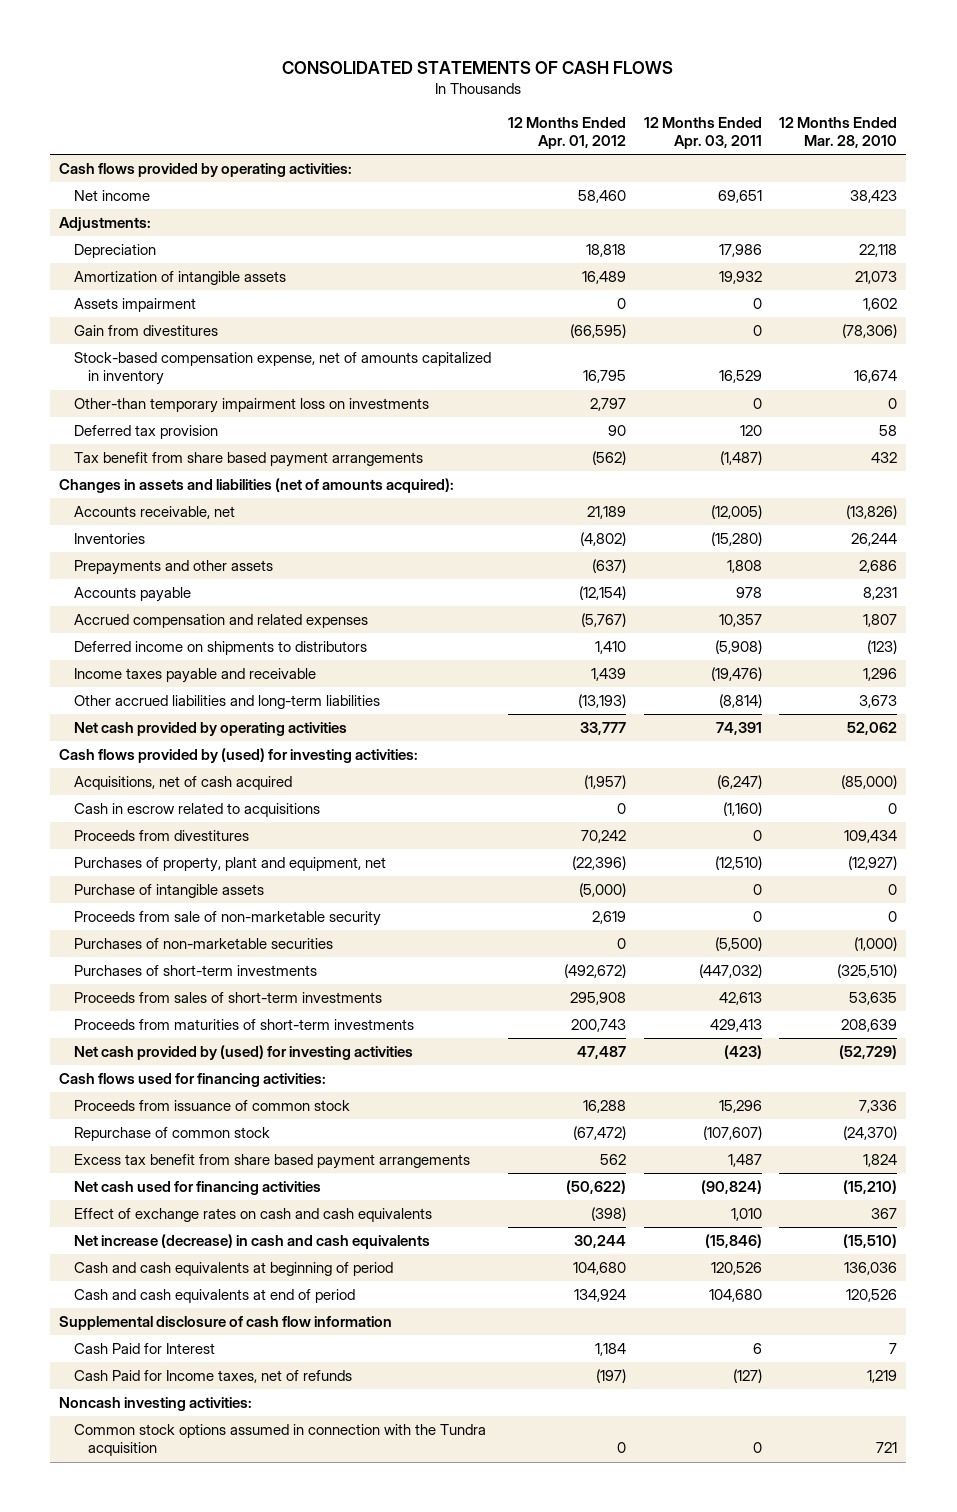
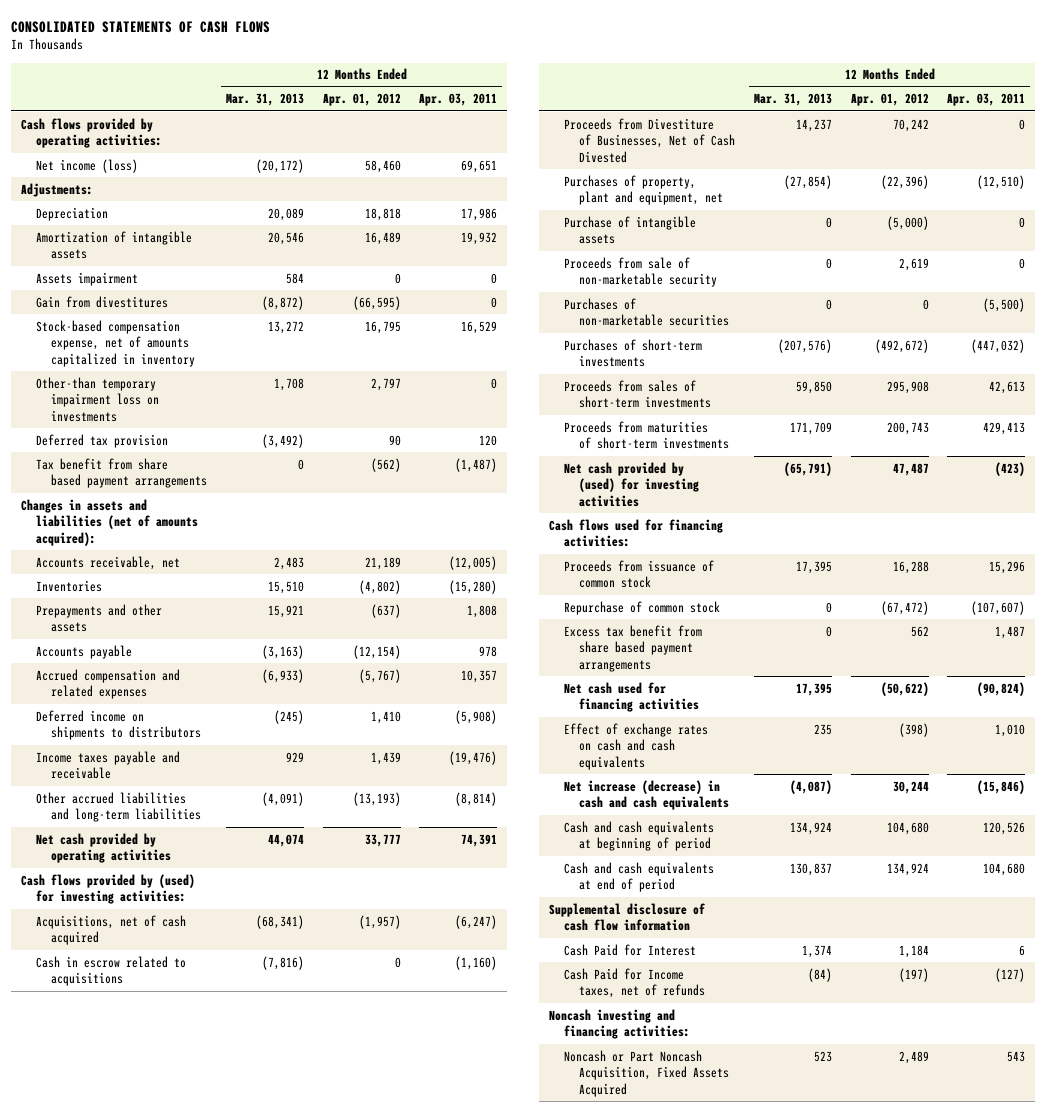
- | 12 Months Ended Apr. 01, 2012 | 12 Months Ended Apr. 03, 2011 | 12 Months Ended Mar. 28, 2010
+ | 12 Months Ended Mar. 31, 2013 | 12 Months Ended Apr. 01, 2012 | 12 Months Ended Apr. 03, 2011
- Net income | 58,460 | 69,651 | 38,423
+ Net income (loss) | (20,172) | 58,460 | 69,651
- Proceeds from divestitures | 70,242 | 0 | 109,434
+ Proceeds from Divestiture of Businesses, Net of Cash Divested | 14,237 | 70,242 | 0
- Noncash investing activities:
- Common stock options assumed in connection with the Tundra acquisition | 0 | 0 | 721
+ Noncash investing and financing activities:
+ Noncash or Part Noncash Acquisition, Fixed Assets Acquired | 523 | 2,489 | 543

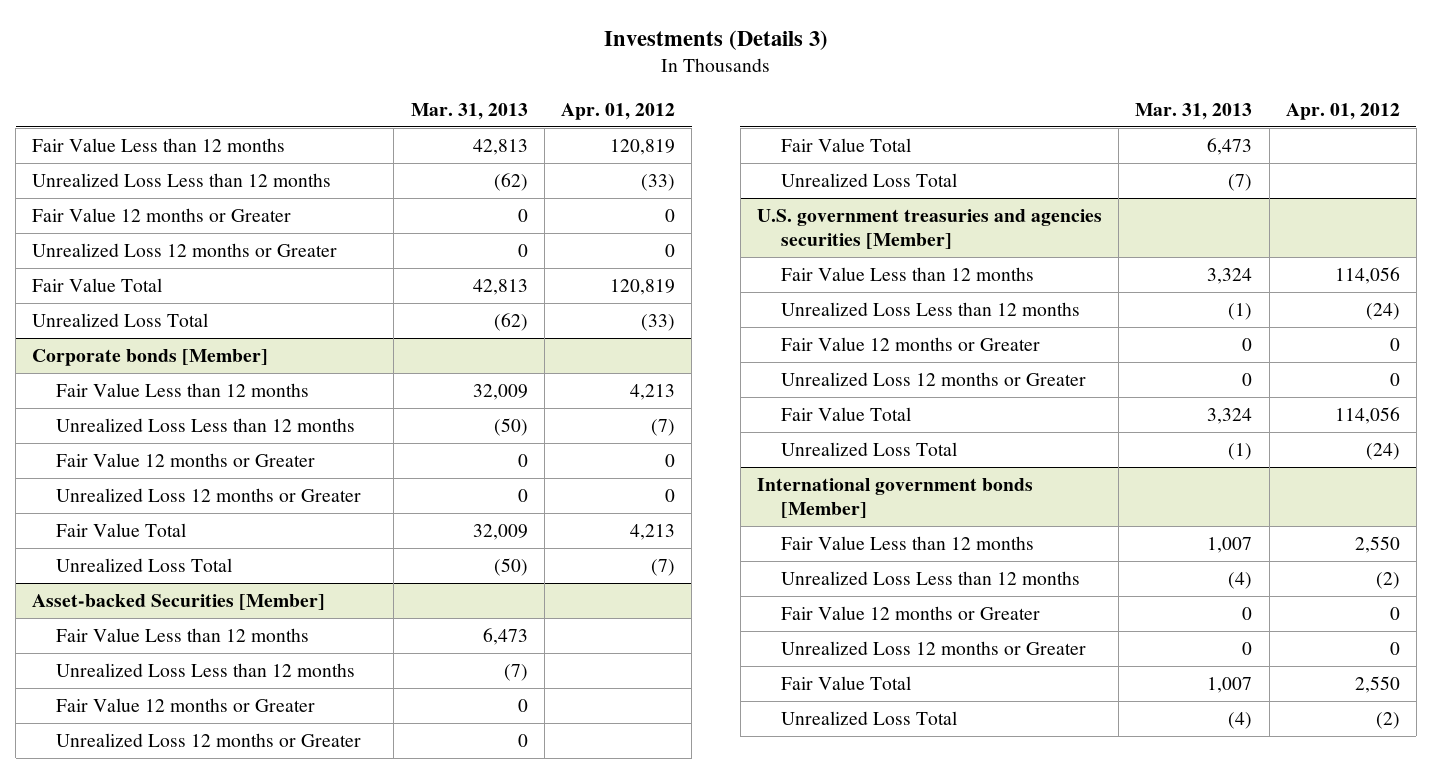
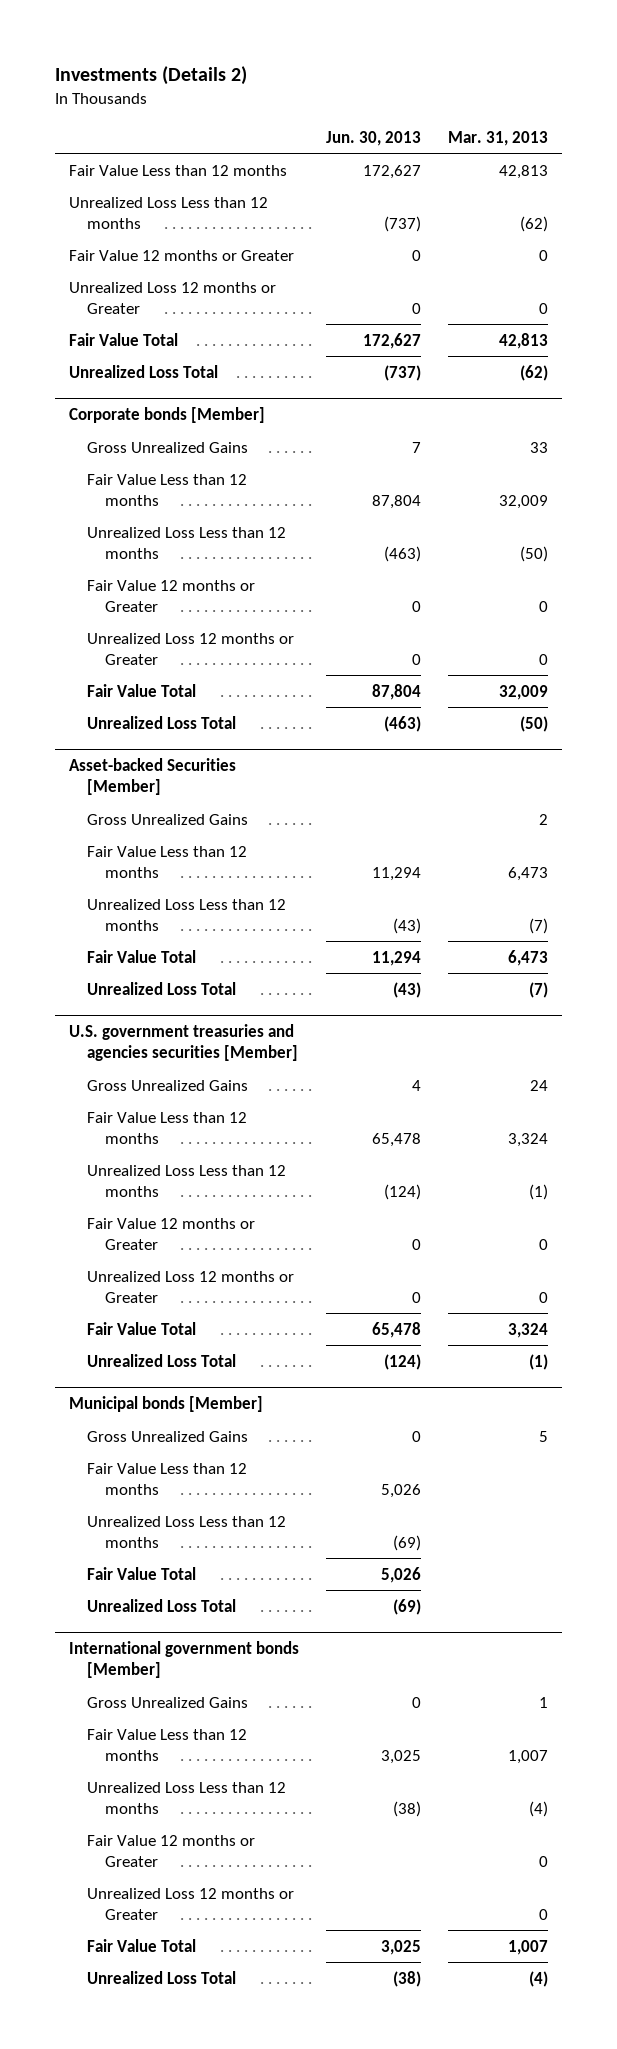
- Investments (Details 3)
+ Investments (Details 2)
- | Mar. 31, 2013 | Apr. 01, 2012
+ | Jun. 30, 2013 | Mar. 31, 2013
@ Corporate bonds [Member]
+ Gross Unrealized Gains | 7 | 33
@ Asset-backed Securities [Member]
+ Gross Unrealized Gains | | 2
- Fair Value 12 months or Greater | 0 |
- Unrealized Loss 12 months or Greater | 0 |
@ U.S. government treasuries and agencies securities [Member]
+ Gross Unrealized Gains | 4 | 24
+ Municipal bonds [Member]
+ Gross Unrealized Gains | 0 | 5
+ Fair Value Less than 12 months | 5,026 |
+ Unrealized Loss Less than 12 months | (69) |
+ Fair Value Total | 5,026 |
+ Unrealized Loss Total | (69) |
@ International government bonds [Member]
+ Gross Unrealized Gains | 0 | 1

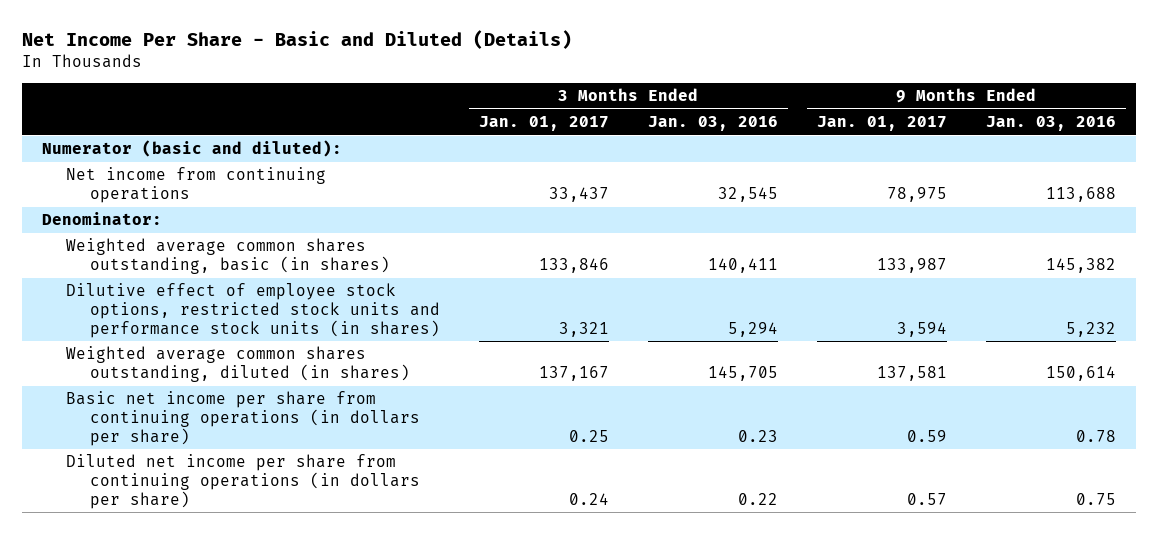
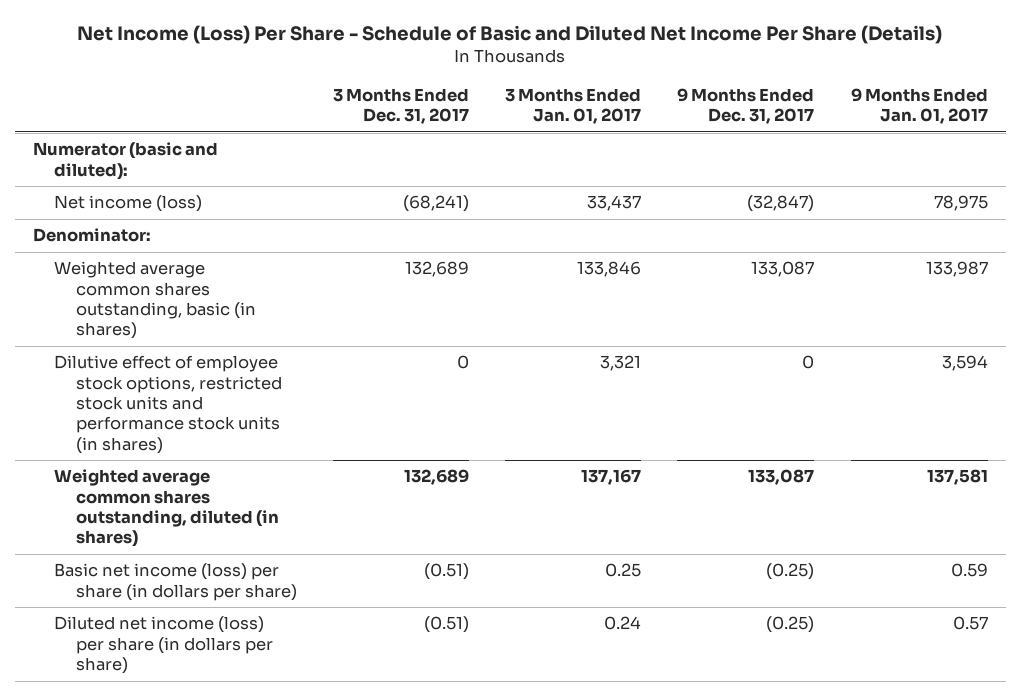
- Net Income Per Share - Basic and Diluted (Details)
+ Net Income (Loss) Per Share - Schedule of Basic and Diluted Net Income Per Share (Details)
- | 3 Months Ended Jan. 01, 2017 | 3 Months Ended Jan. 03, 2016 | 9 Months Ended Jan. 01, 2017 | 9 Months Ended Jan. 03, 2016
+ | 3 Months Ended Dec. 31, 2017 | 3 Months Ended Jan. 01, 2017 | 9 Months Ended Dec. 31, 2017 | 9 Months Ended Jan. 01, 2017
- Net income from continuing operations | 33,437 | 32,545 | 78,975 | 113,688
+ Net income (loss) | (68,241) | 33,437 | (32,847) | 78,975
- Basic net income per share from continuing operations (in dollars per share) | 0.25 | 0.23 | 0.59 | 0.78
- Diluted net income per share from continuing operations (in dollars per share) | 0.24 | 0.22 | 0.57 | 0.75
+ Basic net income (loss) per share (in dollars per share) | (0.51) | 0.25 | (0.25) | 0.59
+ Diluted net income (loss) per share (in dollars per share) | (0.51) | 0.24 | (0.25) | 0.57

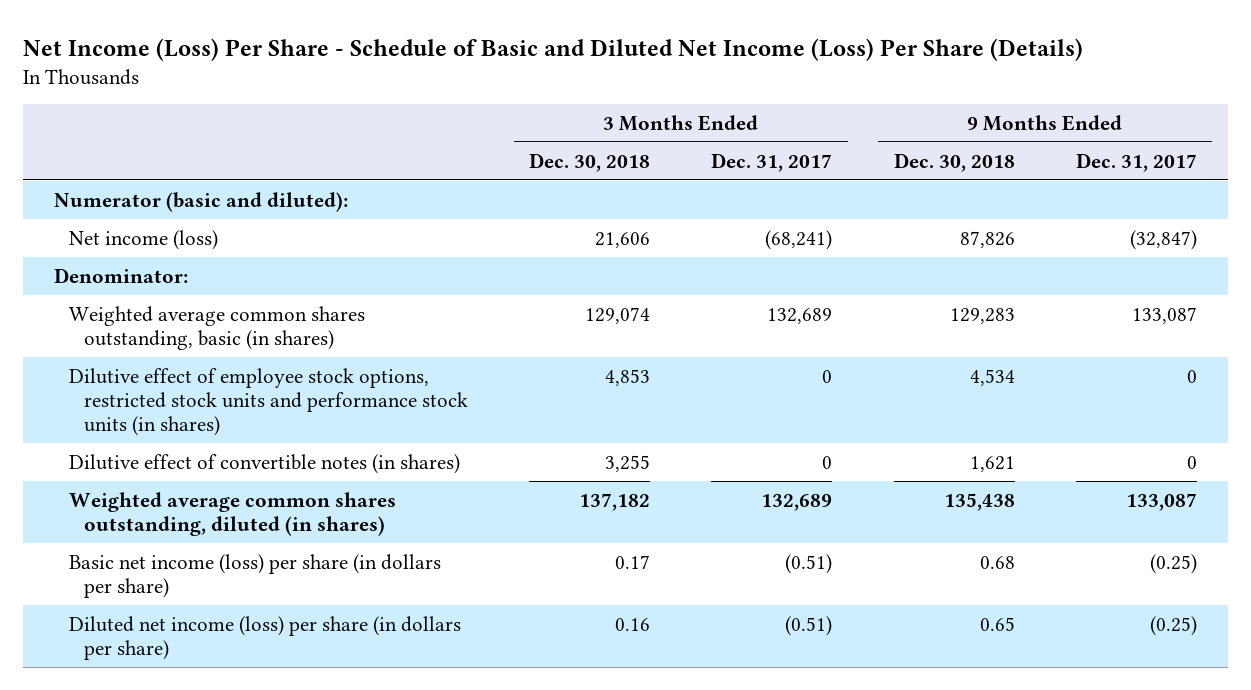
- Net Income (Loss) Per Share - Schedule of Basic and Diluted Net Income Per Share (Details)
+ Net Income (Loss) Per Share - Schedule of Basic and Diluted Net Income (Loss) Per Share (Details)
- | 3 Months Ended Dec. 31, 2017 | 3 Months Ended Jan. 01, 2017 | 9 Months Ended Dec. 31, 2017 | 9 Months Ended Jan. 01, 2017
+ | 3 Months Ended Dec. 30, 2018 | 3 Months Ended Dec. 31, 2017 | 9 Months Ended Dec. 30, 2018 | 9 Months Ended Dec. 31, 2017
+ Dilutive effect of convertible notes (in shares) | 3,255 | 0 | 1,621 | 0

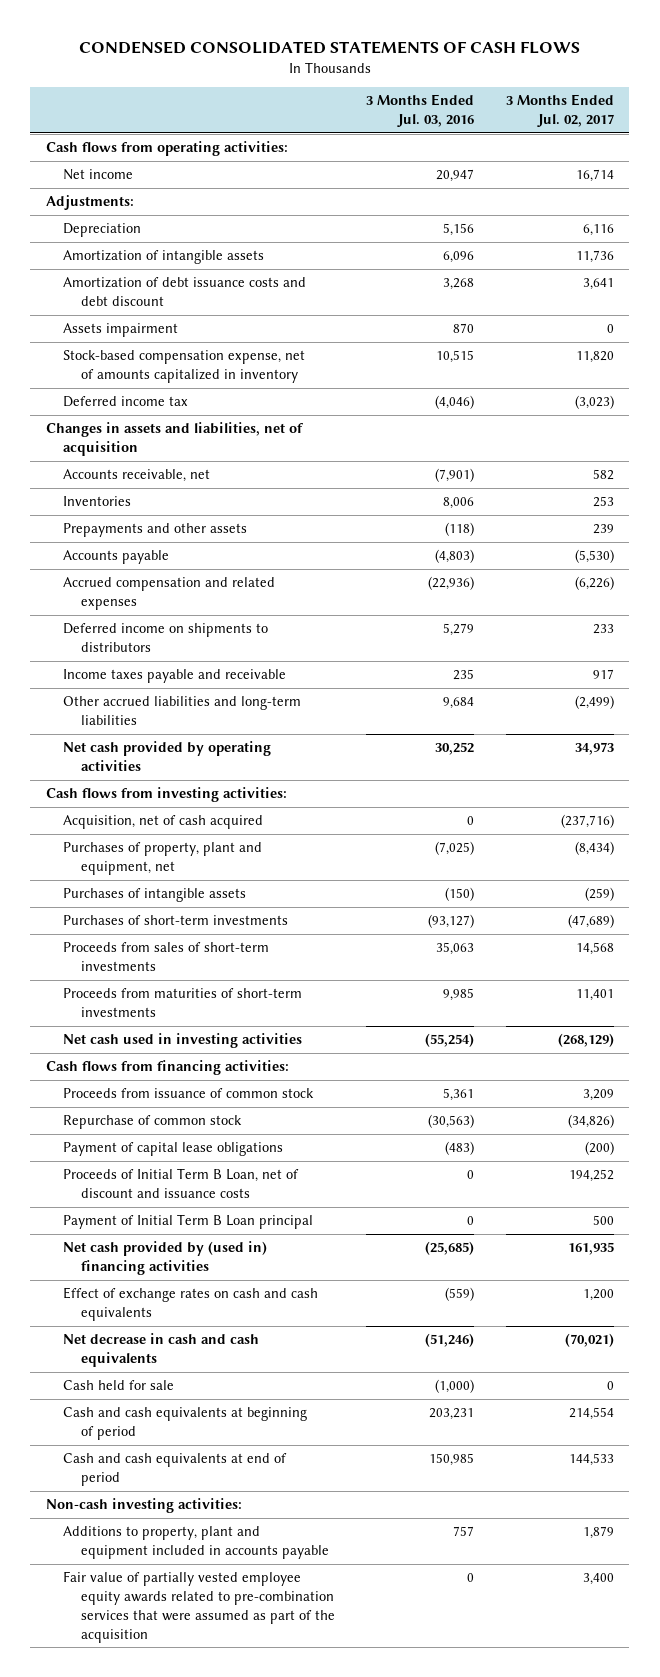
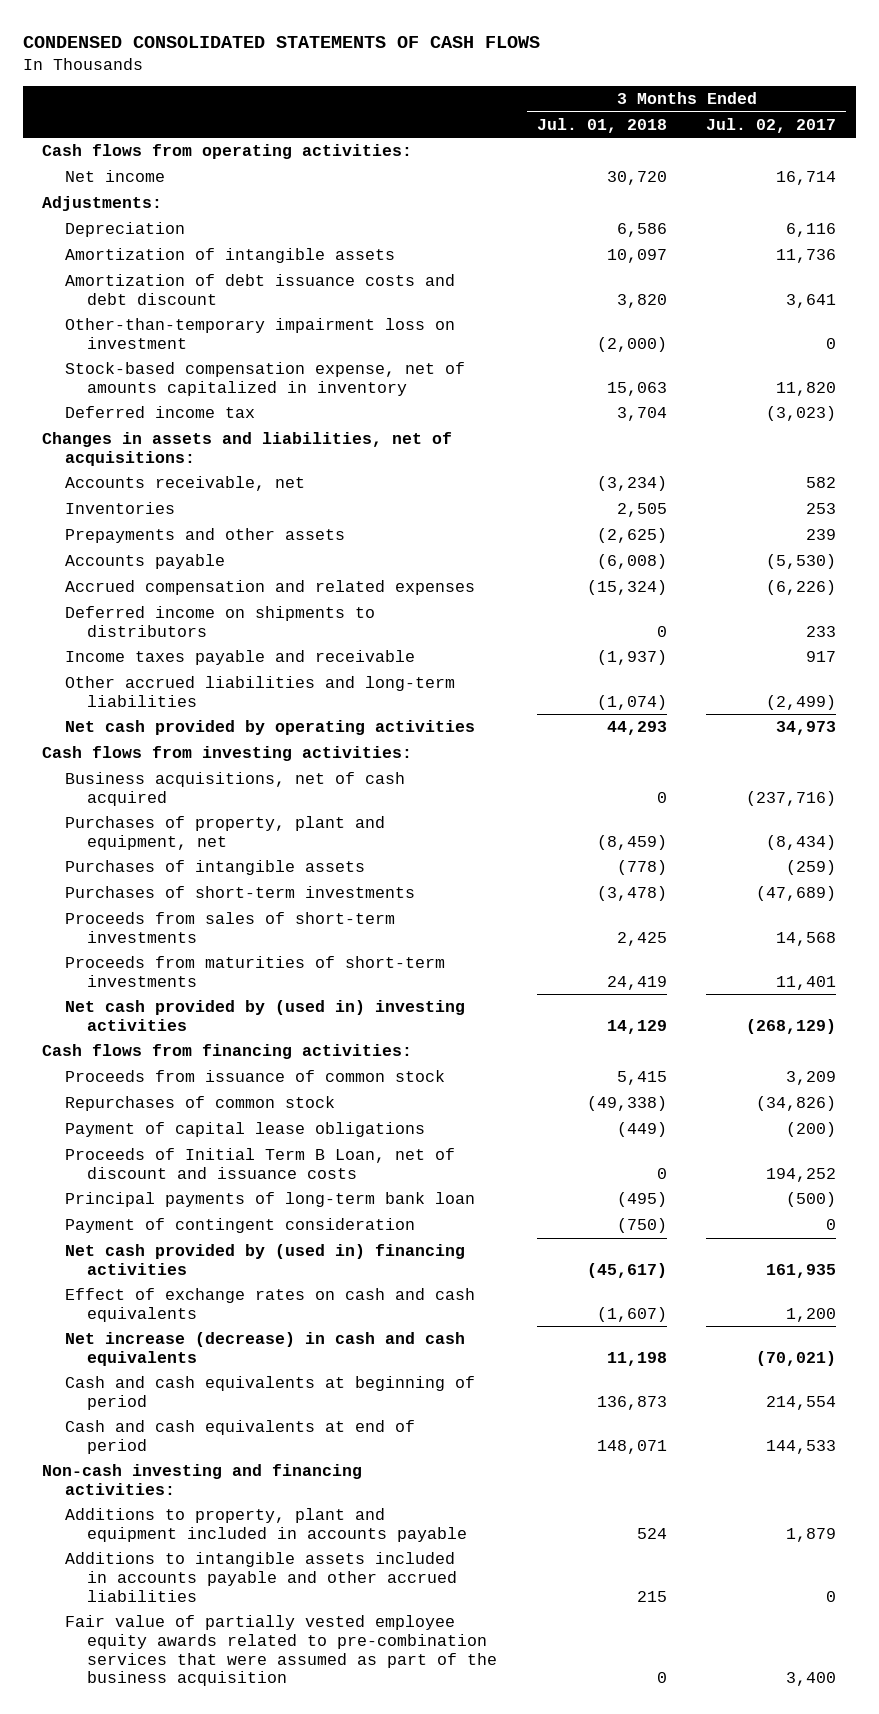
- | 3 Months Ended Jul. 03, 2016 | 3 Months Ended Jul. 02, 2017
+ | 3 Months Ended Jul. 01, 2018 | 3 Months Ended Jul. 02, 2017
- Assets impairment | 870 | 0
+ Other-than-temporary impairment loss on investment | (2,000) | 0
- Changes in assets and liabilities, net of acquisition
+ Changes in assets and liabilities, net of acquisitions:
- Acquisition, net of cash acquired | 0 | (237,716)
+ Business acquisitions, net of cash acquired | 0 | (237,716)
- Net cash used in investing activities | (55,254) | (268,129)
+ Net cash provided by (used in) investing activities | 14,129 | (268,129)
- Repurchase of common stock | (30,563) | (34,826)
+ Repurchases of common stock | (49,338) | (34,826)
- Payment of Initial Term B Loan principal | 0 | 500
+ Principal payments of long-term bank loan | (495) | (500)
+ Payment of contingent consideration | (750) | 0
- Net decrease in cash and cash equivalents | (51,246) | (70,021)
- Cash held for sale | (1,000) | 0
+ Net increase (decrease) in cash and cash equivalents | 11,198 | (70,021)
- Non-cash investing activities:
+ Non-cash investing and financing activities:
- Fair value of partially vested employee equity awards related to pre-combination services that were assumed as part of the acquisition | 0 | 3,400
+ Additions to intangible assets included in accounts payable and other accrued liabilities | 215 | 0
+ Fair value of partially vested employee equity awards related to pre-combination services that were assumed as part of the business acquisition | 0 | 3,400

